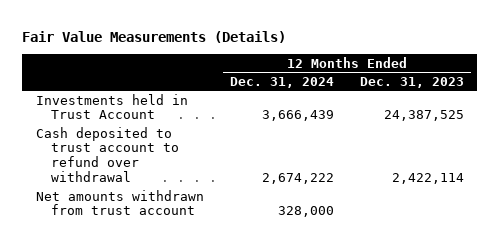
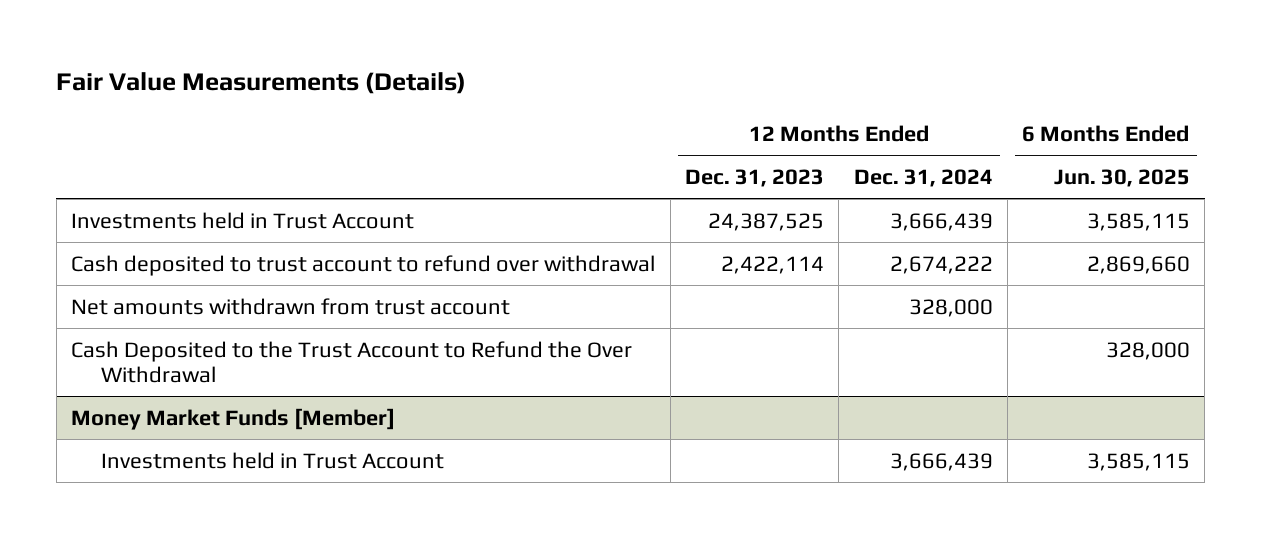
- | 12 Months Ended Dec. 31, 2024 | 12 Months Ended Dec. 31, 2023
+ | 12 Months Ended Dec. 31, 2023 | 12 Months Ended Dec. 31, 2024 | 6 Months Ended Jun. 30, 2025
+ Cash Deposited to the Trust Account to Refund the Over Withdrawal | | | 328,000
+ Money Market Funds [Member]
+ Investments held in Trust Account | | 3,666,439 | 3,585,115

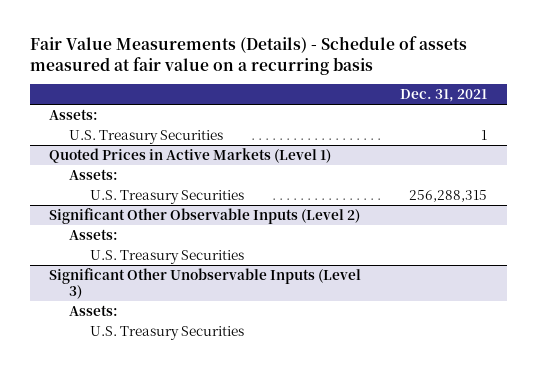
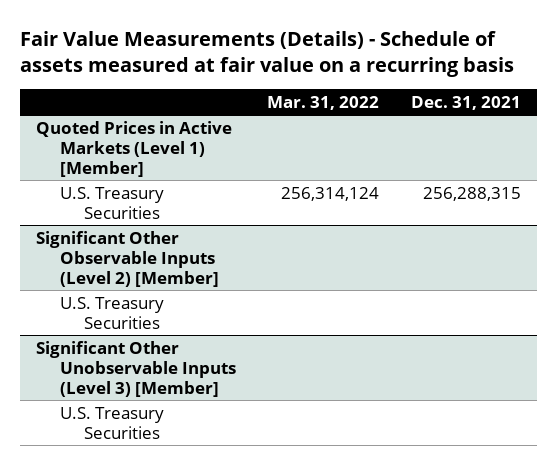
- | Dec. 31, 2021
+ | Mar. 31, 2022 | Dec. 31, 2021
- Assets:
- U.S. Treasury Securities | 1
- Quoted Prices in Active Markets (Level 1)
- Assets:
+ Quoted Prices in Active Markets (Level 1) [Member]
- Significant Other Observable Inputs (Level 2)
- Assets:
+ Significant Other Observable Inputs (Level 2) [Member]
- Significant Other Unobservable Inputs (Level 3)
- Assets:
+ Significant Other Unobservable Inputs (Level 3) [Member]

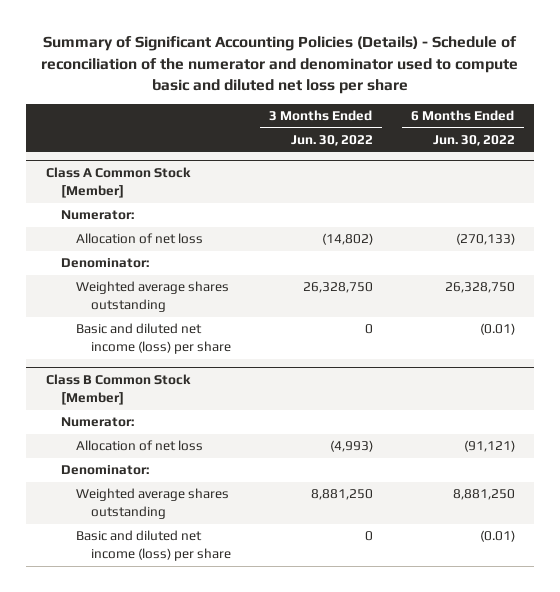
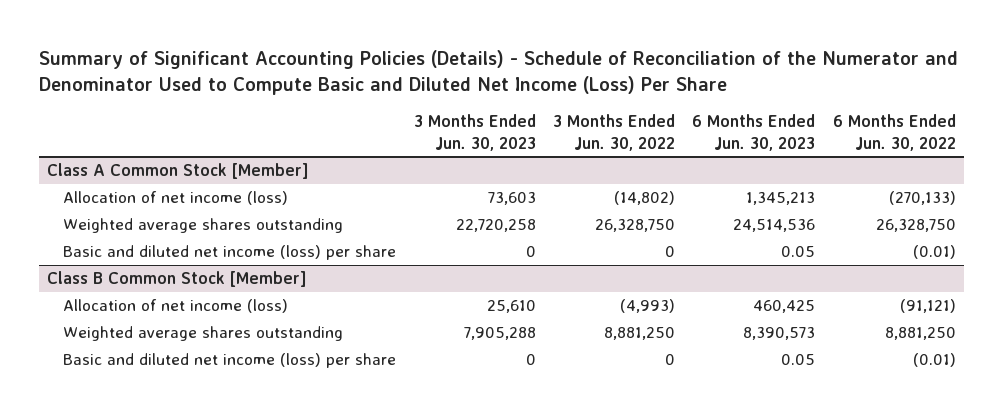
- Summary of Significant Accounting Policies (Details) - Schedule of reconciliation of the numerator and denominator used to compute basic and diluted net loss per share
+ Summary of Significant Accounting Policies (Details) - Schedule of Reconciliation of the Numerator and Denominator Used to Compute Basic and Diluted Net Income (Loss) Per Share
- | 3 Months Ended Jun. 30, 2022 | 6 Months Ended Jun. 30, 2022
+ | 3 Months Ended Jun. 30, 2023 | 3 Months Ended Jun. 30, 2022 | 6 Months Ended Jun. 30, 2023 | 6 Months Ended Jun. 30, 2022
@ Class A Common Stock [Member]
- Numerator:
- Allocation of net loss | (14,802) | (270,133)
- Denominator:
+ Allocation of net income (loss) | 73,603 | (14,802) | 1,345,213 | (270,133)
@ Class B Common Stock [Member]
- Numerator:
- Allocation of net loss | (4,993) | (91,121)
- Denominator:
+ Allocation of net income (loss) | 25,610 | (4,993) | 460,425 | (91,121)

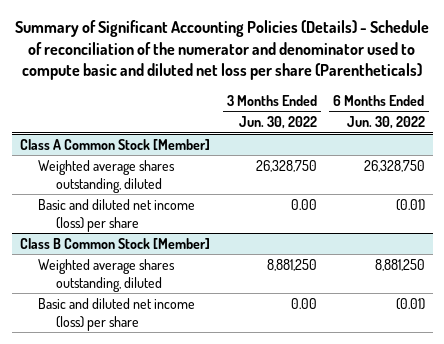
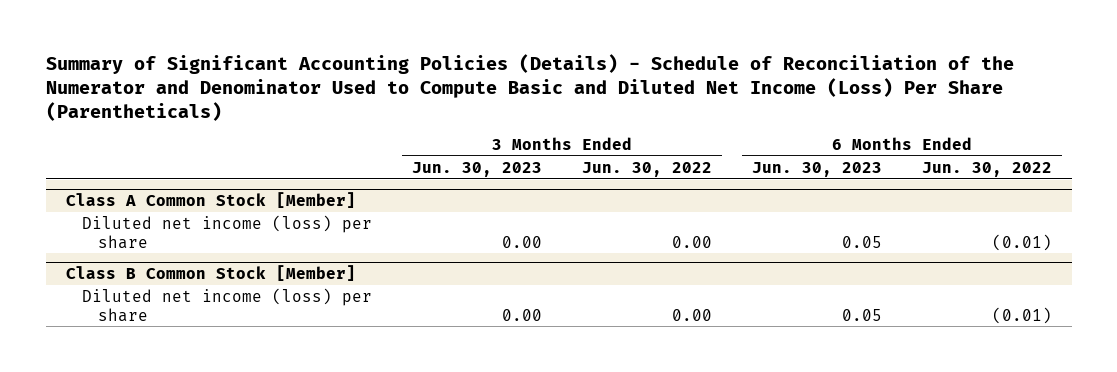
- Summary of Significant Accounting Policies (Details) - Schedule of reconciliation of the numerator and denominator used to compute basic and diluted net loss per share (Parentheticals)
+ Summary of Significant Accounting Policies (Details) - Schedule of Reconciliation of the Numerator and Denominator Used to Compute Basic and Diluted Net Income (Loss) Per Share (Parentheticals)
- | 3 Months Ended Jun. 30, 2022 | 6 Months Ended Jun. 30, 2022
+ | 3 Months Ended Jun. 30, 2023 | 3 Months Ended Jun. 30, 2022 | 6 Months Ended Jun. 30, 2023 | 6 Months Ended Jun. 30, 2022
@ Class A Common Stock [Member]
- Weighted average shares outstanding, diluted | 26,328,750 | 26,328,750
- Basic and diluted net income (loss) per share | 0.00 | (0.01)
+ Diluted net income (loss) per share | 0.00 | 0.00 | 0.05 | (0.01)
@ Class B Common Stock [Member]
- Weighted average shares outstanding, diluted | 8,881,250 | 8,881,250
- Basic and diluted net income (loss) per share | 0.00 | (0.01)
+ Diluted net income (loss) per share | 0.00 | 0.00 | 0.05 | (0.01)

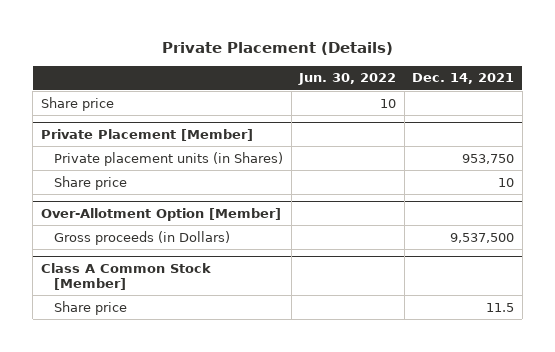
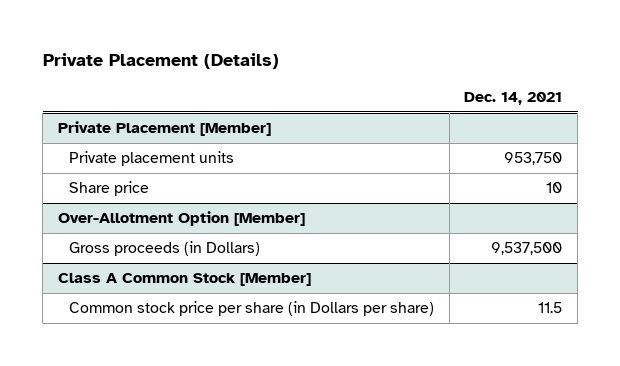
- | Jun. 30, 2022 | Dec. 14, 2021
+ | Dec. 14, 2021
- Share price | 10 |
@ Private Placement [Member]
- Private placement units (in Shares) | | 953,750
+ Private placement units | 953,750
@ Class A Common Stock [Member]
- Share price | | 11.5
+ Common stock price per share (in Dollars per share) | 11.5

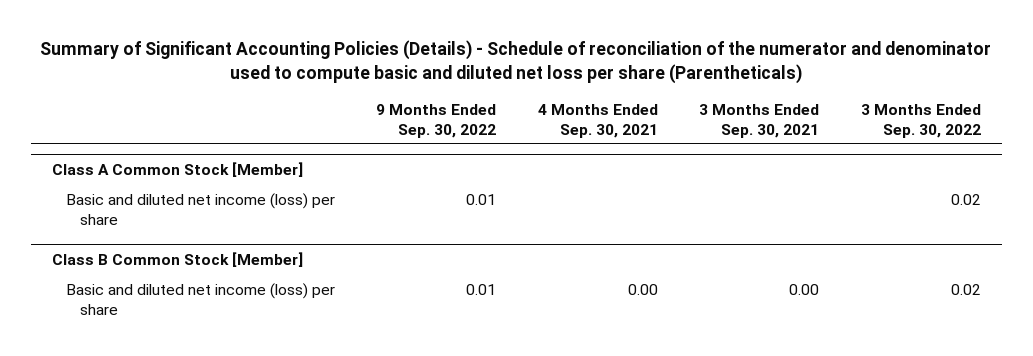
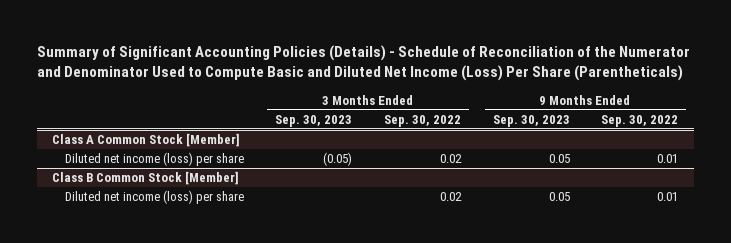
- Summary of Significant Accounting Policies (Details) - Schedule of reconciliation of the numerator and denominator used to compute basic and diluted net loss per share (Parentheticals)
+ Summary of Significant Accounting Policies (Details) - Schedule of Reconciliation of the Numerator and Denominator Used to Compute Basic and Diluted Net Income (Loss) Per Share (Parentheticals)
- | 9 Months Ended Sep. 30, 2022 | 4 Months Ended Sep. 30, 2021 | 3 Months Ended Sep. 30, 2021 | 3 Months Ended Sep. 30, 2022
+ | 3 Months Ended Sep. 30, 2023 | 3 Months Ended Sep. 30, 2022 | 9 Months Ended Sep. 30, 2023 | 9 Months Ended Sep. 30, 2022
@ Class A Common Stock [Member]
- Basic and diluted net income (loss) per share | 0.01 | | | 0.02
+ Diluted net income (loss) per share | (0.05) | 0.02 | 0.05 | 0.01
@ Class B Common Stock [Member]
- Basic and diluted net income (loss) per share | 0.01 | 0.00 | 0.00 | 0.02
+ Diluted net income (loss) per share | | 0.02 | 0.05 | 0.01

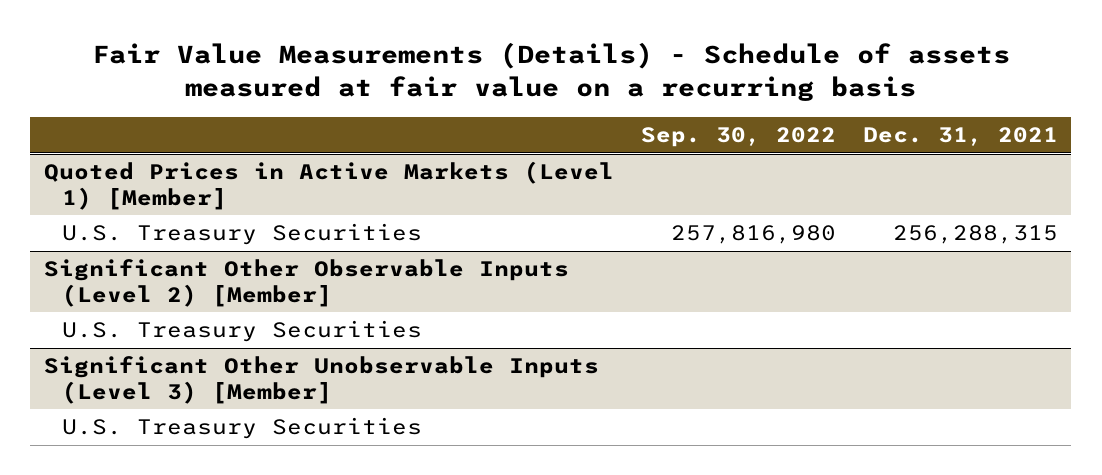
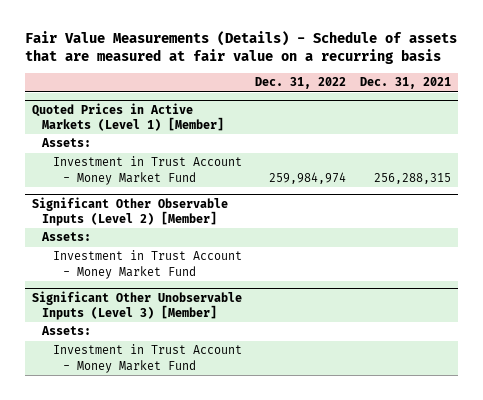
- Fair Value Measurements (Details) - Schedule of assets measured at fair value on a recurring basis
+ Fair Value Measurements (Details) - Schedule of assets that are measured at fair value on a recurring basis
- | Sep. 30, 2022 | Dec. 31, 2021
+ | Dec. 31, 2022 | Dec. 31, 2021
@ Quoted Prices in Active Markets (Level 1) [Member]
- U.S. Treasury Securities | 257,816,980 | 256,288,315
+ Assets:
+ Investment in Trust Account - Money Market Fund | 259,984,974 | 256,288,315
@ Significant Other Observable Inputs (Level 2) [Member]
- U.S. Treasury Securities
+ Assets:
+ Investment in Trust Account - Money Market Fund
@ Significant Other Unobservable Inputs (Level 3) [Member]
- U.S. Treasury Securities
+ Assets:
+ Investment in Trust Account - Money Market Fund

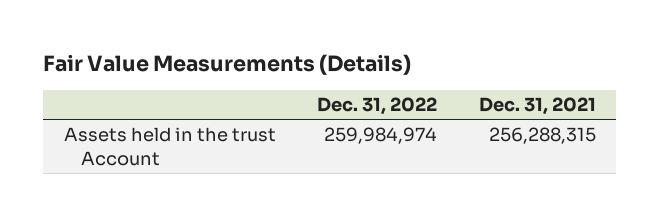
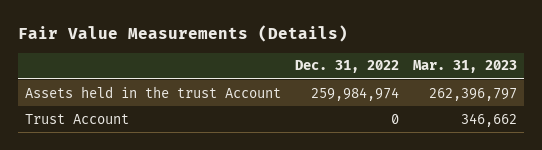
- | Dec. 31, 2022 | Dec. 31, 2021
+ | Dec. 31, 2022 | Mar. 31, 2023
+ Trust Account | 0 | 346,662

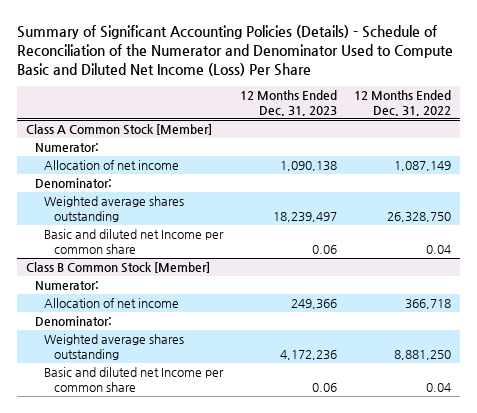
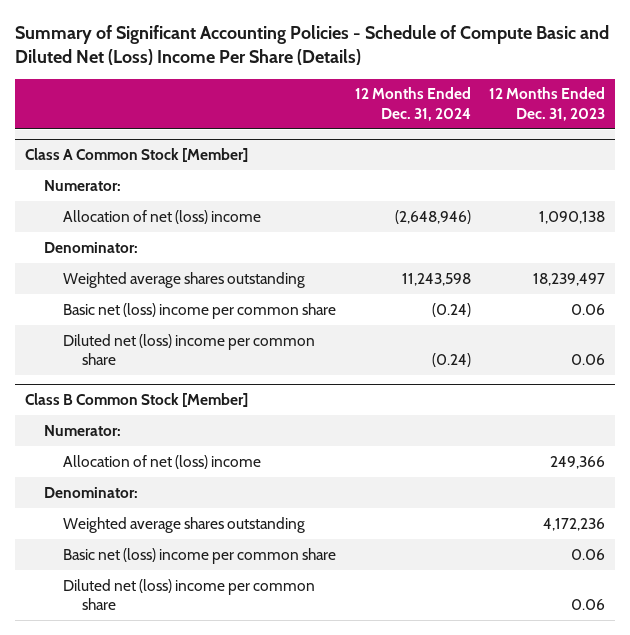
- Summary of Significant Accounting Policies (Details) - Schedule of Reconciliation of the Numerator and Denominator Used to Compute Basic and Diluted Net Income (Loss) Per Share
+ Summary of Significant Accounting Policies - Schedule of Compute Basic and Diluted Net (Loss) Income Per Share (Details)
- | 12 Months Ended Dec. 31, 2023 | 12 Months Ended Dec. 31, 2022
+ | 12 Months Ended Dec. 31, 2024 | 12 Months Ended Dec. 31, 2023
@ Class A Common Stock [Member]
- Allocation of net income | 1,090,138 | 1,087,149
+ Allocation of net (loss) income | (2,648,946) | 1,090,138
- Basic and diluted net Income per common share | 0.06 | 0.04
+ Basic net (loss) income per common share | (0.24) | 0.06
+ Diluted net (loss) income per common share | (0.24) | 0.06
@ Class B Common Stock [Member]
- Allocation of net income | 249,366 | 366,718
+ Allocation of net (loss) income | | 249,366
- Basic and diluted net Income per common share | 0.06 | 0.04
+ Basic net (loss) income per common share | | 0.06
+ Diluted net (loss) income per common share | | 0.06

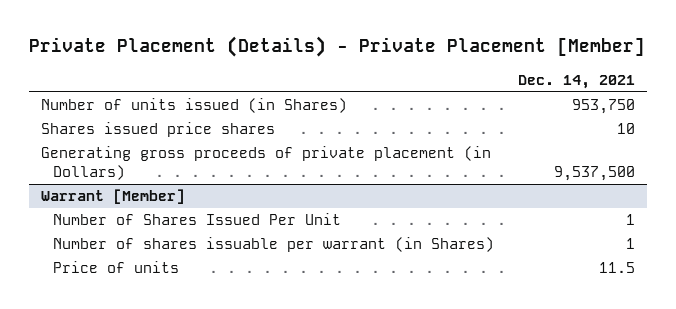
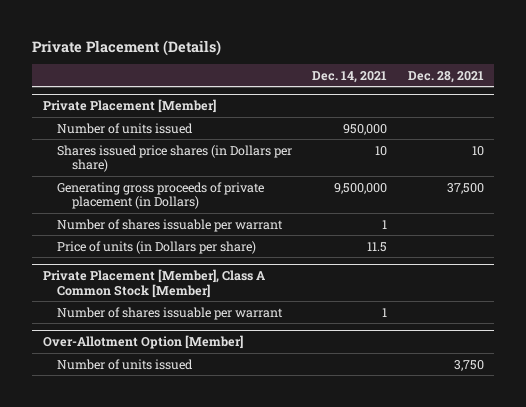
- Private Placement (Details) - Private Placement [Member]
+ Private Placement (Details)
- | Dec. 14, 2021
+ | Dec. 14, 2021 | Dec. 28, 2021
- Number of units issued (in Shares) | 953,750
- Shares issued price shares | 10
- Generating gross proceeds of private placement (in Dollars) | 9,537,500
- Warrant [Member]
- Number of Shares Issued Per Unit | 1
- Number of shares issuable per warrant (in Shares) | 1
- Price of units | 11.5
+ Private Placement [Member]
+ Number of units issued | 950,000 |
+ Shares issued price shares (in Dollars per share) | 10 | 10
+ Generating gross proceeds of private placement (in Dollars) | 9,500,000 | 37,500
+ Number of shares issuable per warrant | 1 |
+ Price of units (in Dollars per share) | 11.5 |
+ Private Placement [Member], Class A Common Stock [Member]
+ Number of shares issuable per warrant | 1 |
+ Over-Allotment Option [Member]
+ Number of units issued | | 3,750

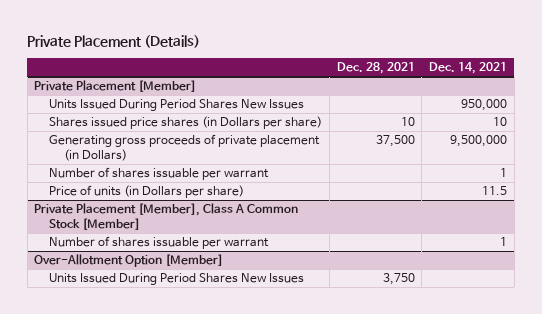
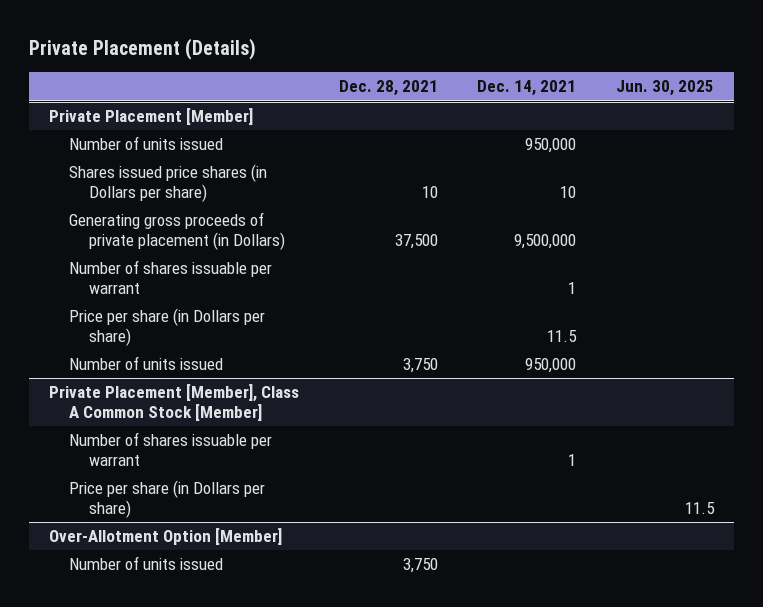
- | Dec. 28, 2021 | Dec. 14, 2021
+ | Dec. 28, 2021 | Dec. 14, 2021 | Jun. 30, 2025
@ Private Placement [Member]
- Units Issued During Period Shares New Issues | | 950,000
+ Number of units issued | | 950,000 |
- Price of units (in Dollars per share) | | 11.5
+ Price per share (in Dollars per share) | | 11.5 |
+ Number of units issued | 3,750 | 950,000 |
@ Private Placement [Member], Class A Common Stock [Member]
+ Price per share (in Dollars per share) | | | 11.5
@ Over-Allotment Option [Member]
- Units Issued During Period Shares New Issues | 3,750 |
+ Number of units issued | 3,750 | |

